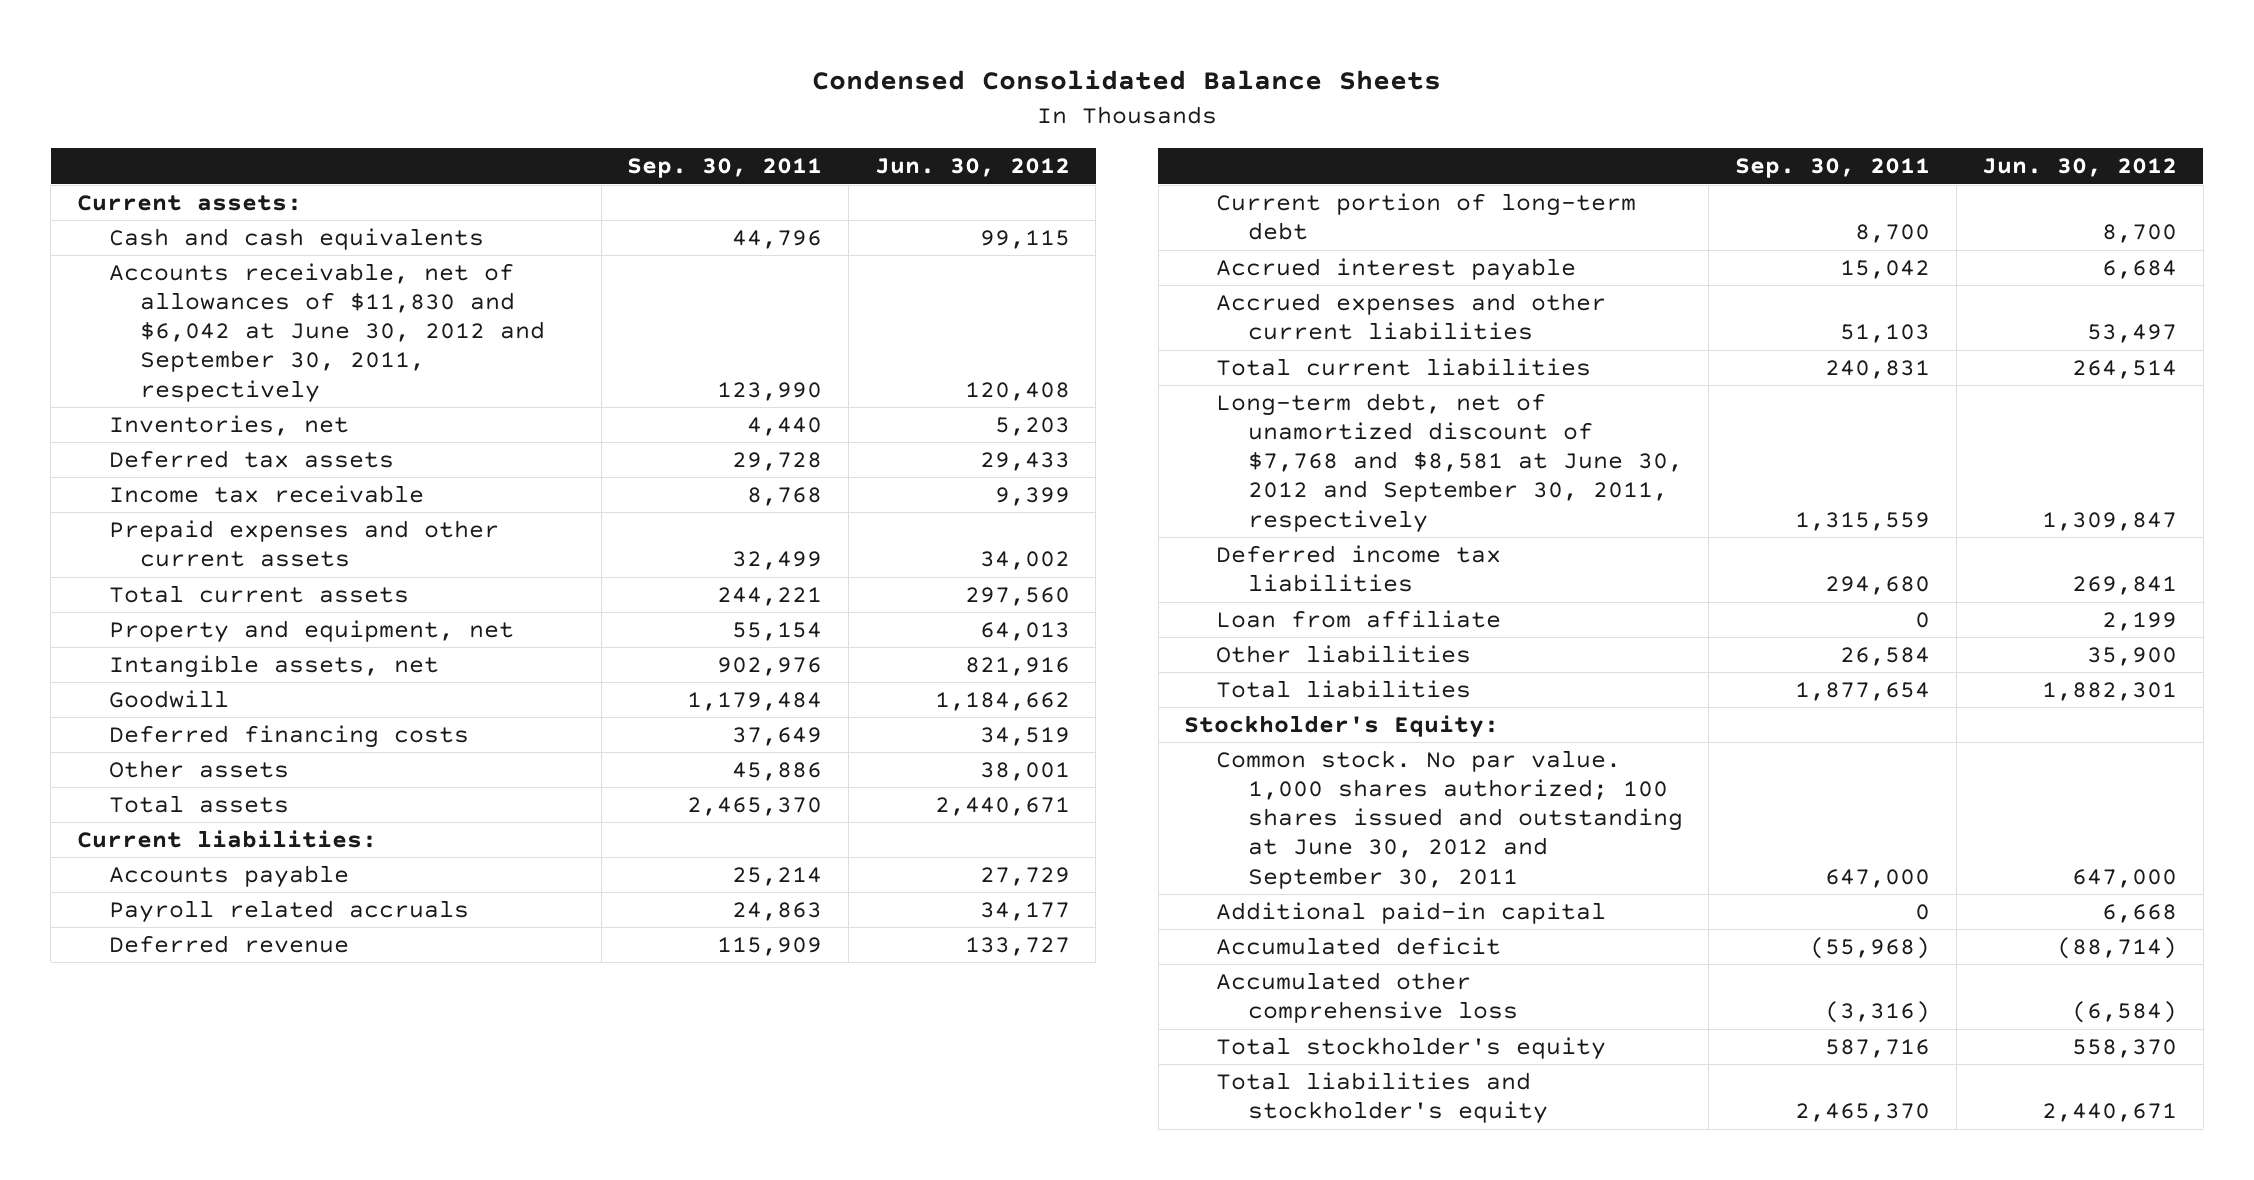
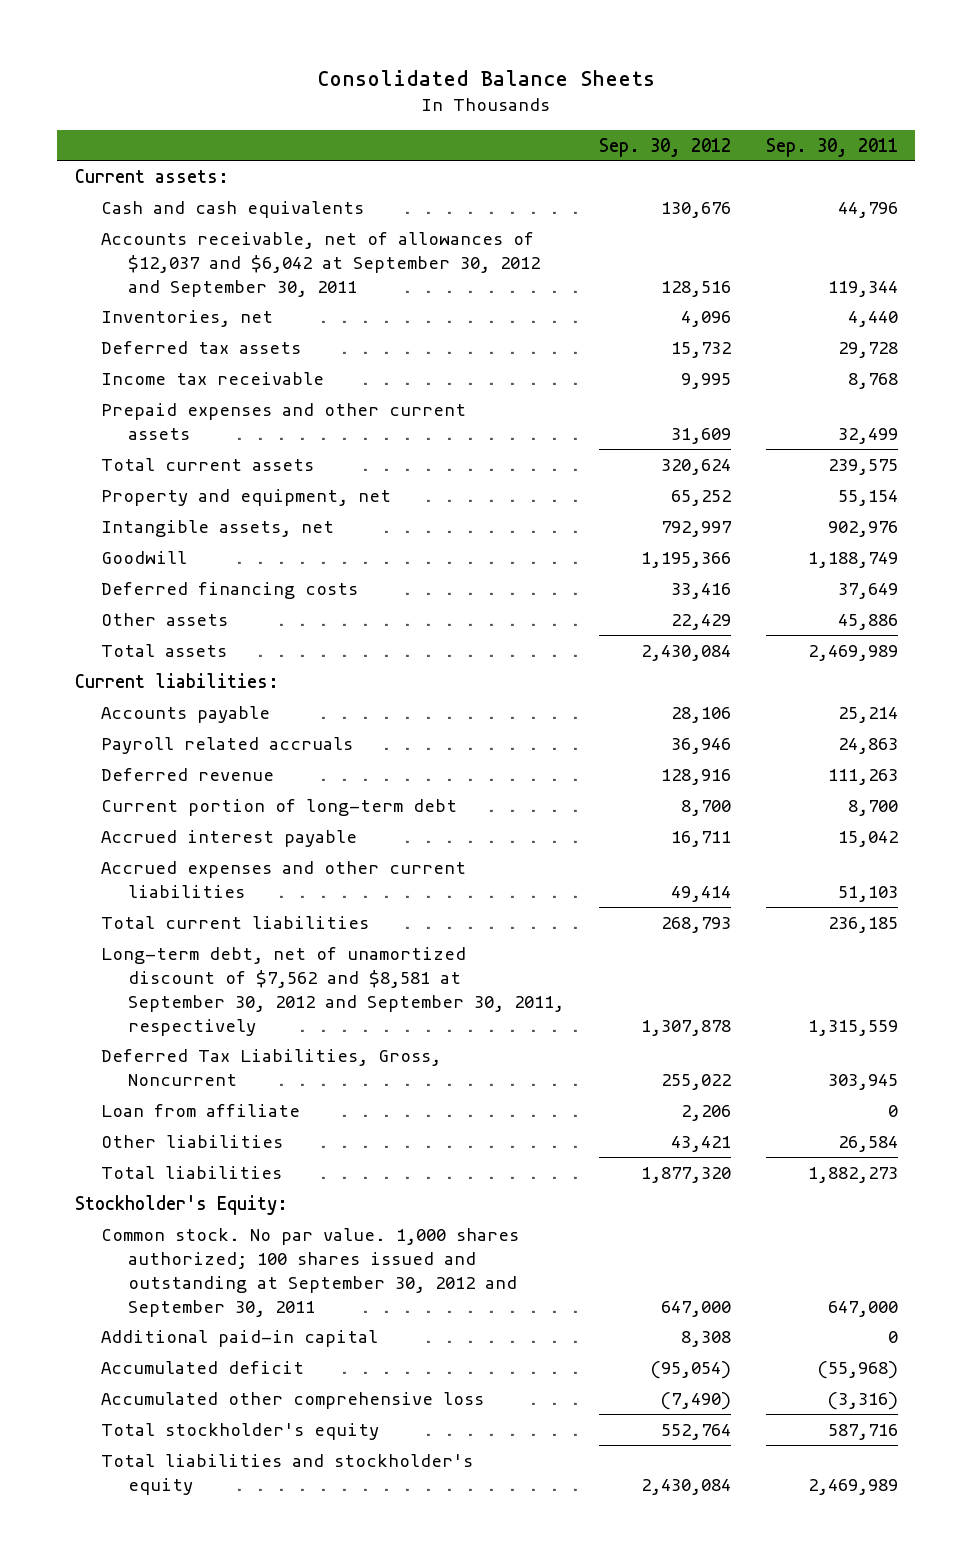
- Condensed Consolidated Balance Sheets
+ Consolidated Balance Sheets
- | Sep. 30, 2011 | Jun. 30, 2012
+ | Sep. 30, 2012 | Sep. 30, 2011
- Accounts receivable, net of allowances of $11,830 and $6,042 at June 30, 2012 and September 30, 2011, respectively | 123,990 | 120,408
+ Accounts receivable, net of allowances of $12,037 and $6,042 at September 30, 2012 and September 30, 2011 | 128,516 | 119,344
- Total current assets | 244,221 | 297,560
+ Total current assets | 320,624 | 239,575
- Goodwill | 1,179,484 | 1,184,662
+ Goodwill | 1,195,366 | 1,188,749
- Total assets | 2,465,370 | 2,440,671
+ Total assets | 2,430,084 | 2,469,989
- Deferred revenue | 115,909 | 133,727
+ Deferred revenue | 128,916 | 111,263
- Total current liabilities | 240,831 | 264,514
- Long-term debt, net of unamortized discount of $7,768 and $8,581 at June 30, 2012 and September 30, 2011, respectively | 1,315,559 | 1,309,847
- Deferred income tax liabilities | 294,680 | 269,841
+ Total current liabilities | 268,793 | 236,185
+ Long-term debt, net of unamortized discount of $7,562 and $8,581 at September 30, 2012 and September 30, 2011, respectively | 1,307,878 | 1,315,559
+ Deferred Tax Liabilities, Gross, Noncurrent | 255,022 | 303,945
- Total liabilities | 1,877,654 | 1,882,301
+ Total liabilities | 1,877,320 | 1,882,273
- Common stock. No par value. 1,000 shares authorized; 100 shares issued and outstanding at June 30, 2012 and September 30, 2011 | 647,000 | 647,000
+ Common stock. No par value. 1,000 shares authorized; 100 shares issued and outstanding at September 30, 2012 and September 30, 2011 | 647,000 | 647,000
- Total liabilities and stockholder's equity | 2,465,370 | 2,440,671
+ Total liabilities and stockholder's equity | 2,430,084 | 2,469,989

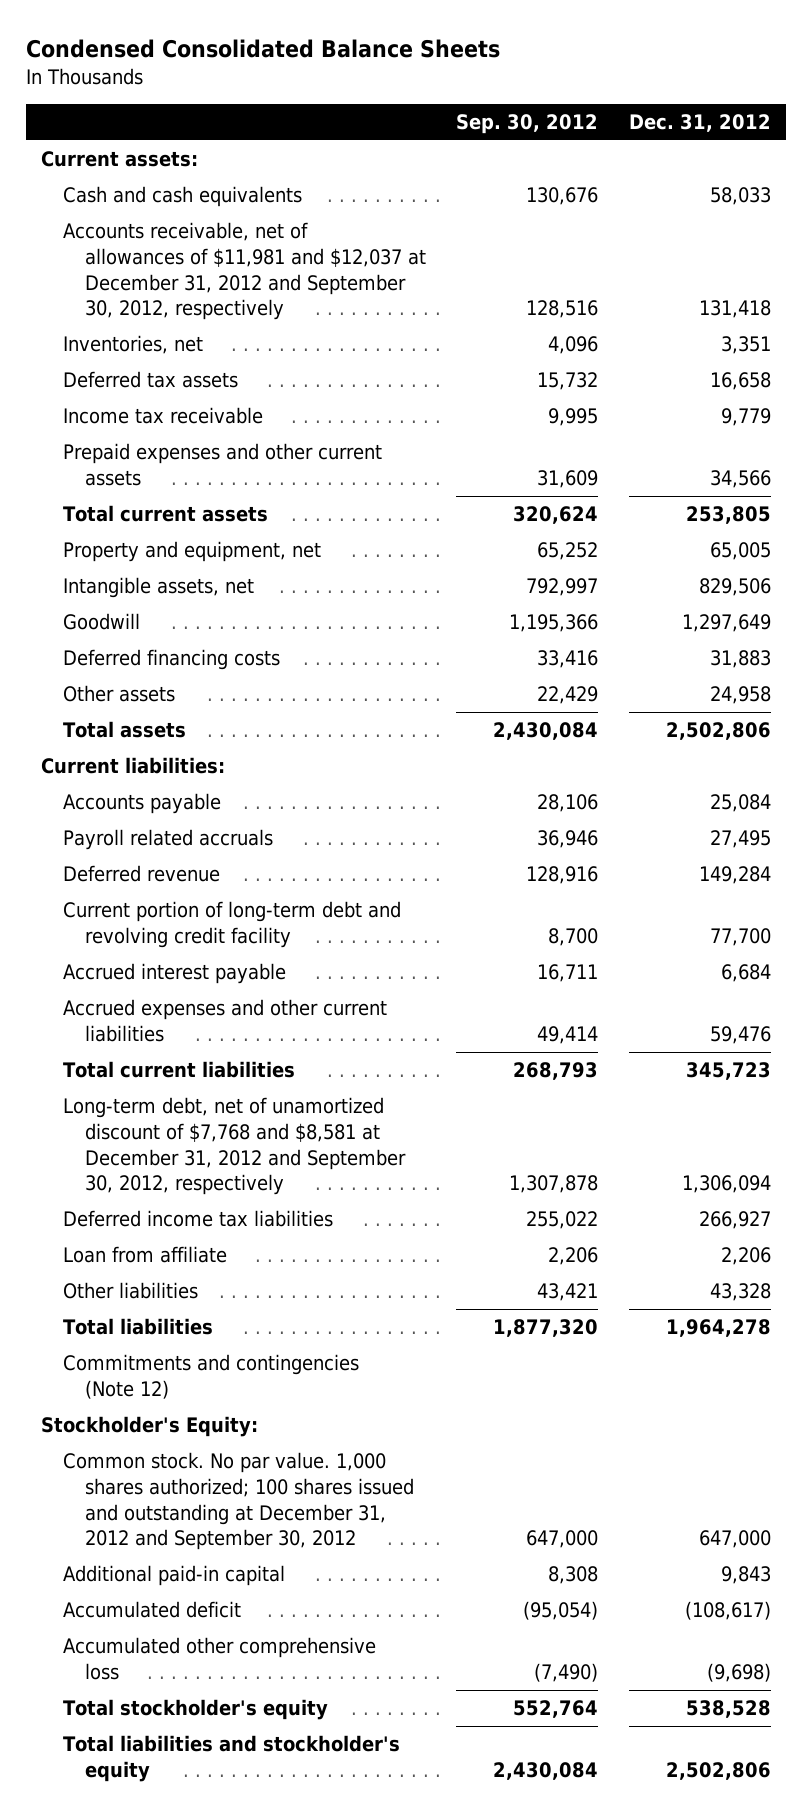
- Consolidated Balance Sheets
+ Condensed Consolidated Balance Sheets
- | Sep. 30, 2012 | Sep. 30, 2011
+ | Sep. 30, 2012 | Dec. 31, 2012
- Accounts receivable, net of allowances of $12,037 and $6,042 at September 30, 2012 and September 30, 2011 | 128,516 | 119,344
+ Accounts receivable, net of allowances of $11,981 and $12,037 at December 31, 2012 and September 30, 2012, respectively | 128,516 | 131,418
- Current portion of long-term debt | 8,700 | 8,700
+ Current portion of long-term debt and revolving credit facility | 8,700 | 77,700
- Long-term debt, net of unamortized discount of $7,562 and $8,581 at September 30, 2012 and September 30, 2011, respectively | 1,307,878 | 1,315,559
- Deferred Tax Liabilities, Gross, Noncurrent | 255,022 | 303,945
+ Long-term debt, net of unamortized discount of $7,768 and $8,581 at December 31, 2012 and September 30, 2012, respectively | 1,307,878 | 1,306,094
+ Deferred income tax liabilities | 255,022 | 266,927
+ Commitments and contingencies (Note 12)
- Common stock. No par value. 1,000 shares authorized; 100 shares issued and outstanding at September 30, 2012 and September 30, 2011 | 647,000 | 647,000
+ Common stock. No par value. 1,000 shares authorized; 100 shares issued and outstanding at December 31, 2012 and September 30, 2012 | 647,000 | 647,000

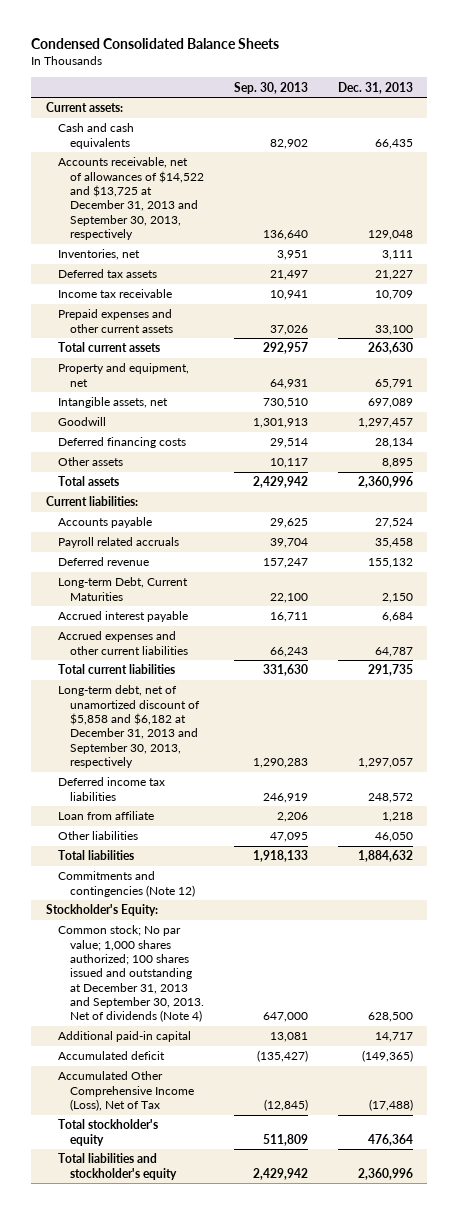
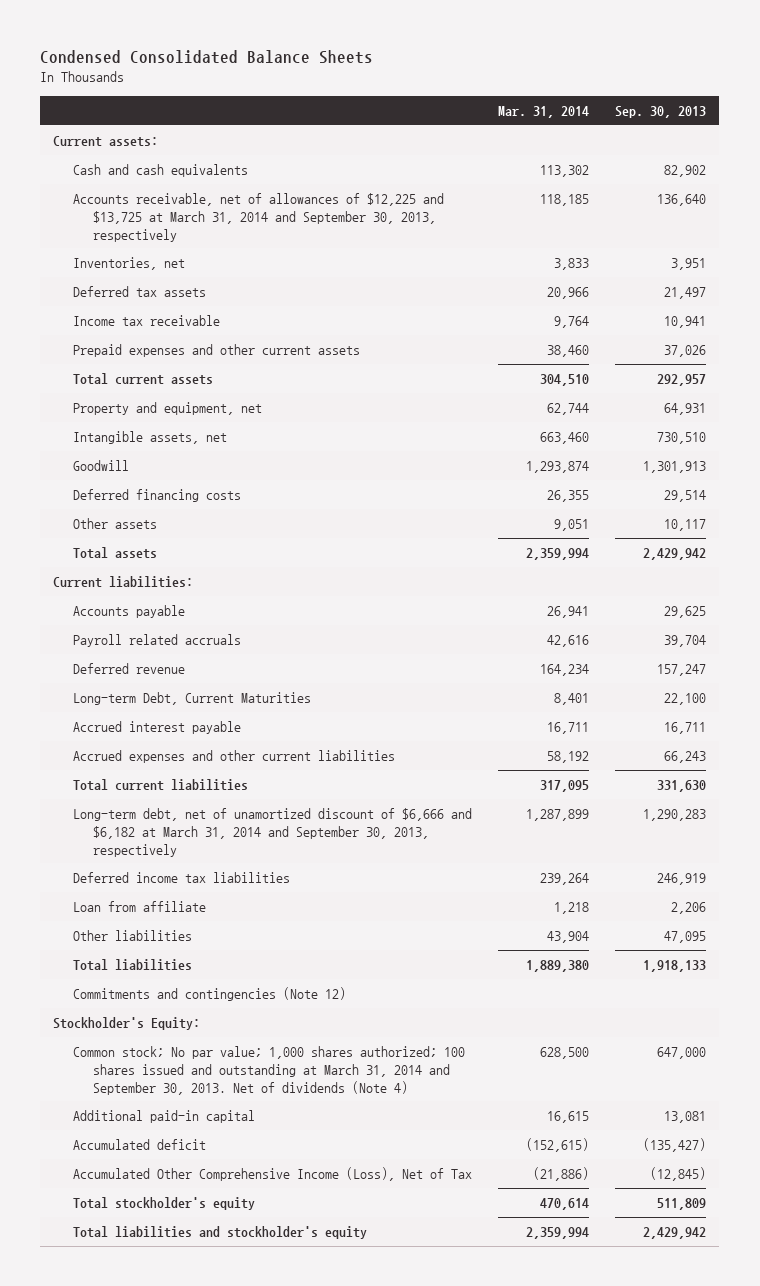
- | Sep. 30, 2013 | Dec. 31, 2013
+ | Mar. 31, 2014 | Sep. 30, 2013
- Accounts receivable, net of allowances of $14,522 and $13,725 at December 31, 2013 and September 30, 2013, respectively | 136,640 | 129,048
+ Accounts receivable, net of allowances of $12,225 and $13,725 at March 31, 2014 and September 30, 2013, respectively | 118,185 | 136,640
- Long-term debt, net of unamortized discount of $5,858 and $6,182 at December 31, 2013 and September 30, 2013, respectively | 1,290,283 | 1,297,057
+ Long-term debt, net of unamortized discount of $6,666 and $6,182 at March 31, 2014 and September 30, 2013, respectively | 1,287,899 | 1,290,283
- Common stock; No par value; 1,000 shares authorized; 100 shares issued and outstanding at December 31, 2013 and September 30, 2013. Net of dividends (Note 4) | 647,000 | 628,500
+ Common stock; No par value; 1,000 shares authorized; 100 shares issued and outstanding at March 31, 2014 and September 30, 2013. Net of dividends (Note 4) | 628,500 | 647,000

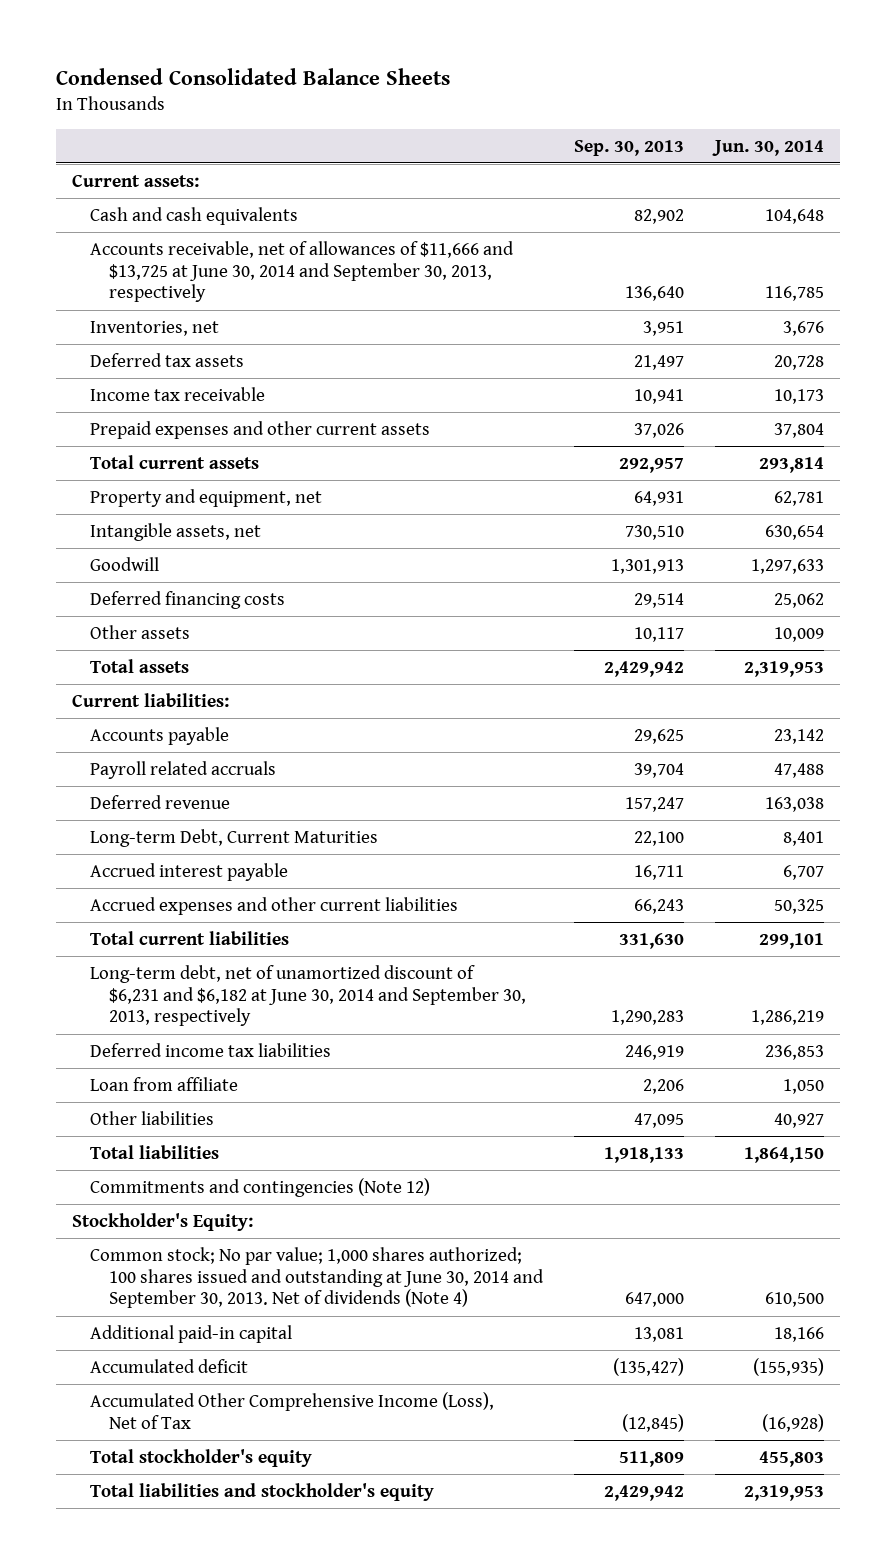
- | Mar. 31, 2014 | Sep. 30, 2013
+ | Sep. 30, 2013 | Jun. 30, 2014
- Accounts receivable, net of allowances of $12,225 and $13,725 at March 31, 2014 and September 30, 2013, respectively | 118,185 | 136,640
+ Accounts receivable, net of allowances of $11,666 and $13,725 at June 30, 2014 and September 30, 2013, respectively | 136,640 | 116,785
- Long-term debt, net of unamortized discount of $6,666 and $6,182 at March 31, 2014 and September 30, 2013, respectively | 1,287,899 | 1,290,283
+ Long-term debt, net of unamortized discount of $6,231 and $6,182 at June 30, 2014 and September 30, 2013, respectively | 1,290,283 | 1,286,219
- Common stock; No par value; 1,000 shares authorized; 100 shares issued and outstanding at March 31, 2014 and September 30, 2013. Net of dividends (Note 4) | 628,500 | 647,000
+ Common stock; No par value; 1,000 shares authorized; 100 shares issued and outstanding at June 30, 2014 and September 30, 2013. Net of dividends (Note 4) | 647,000 | 610,500

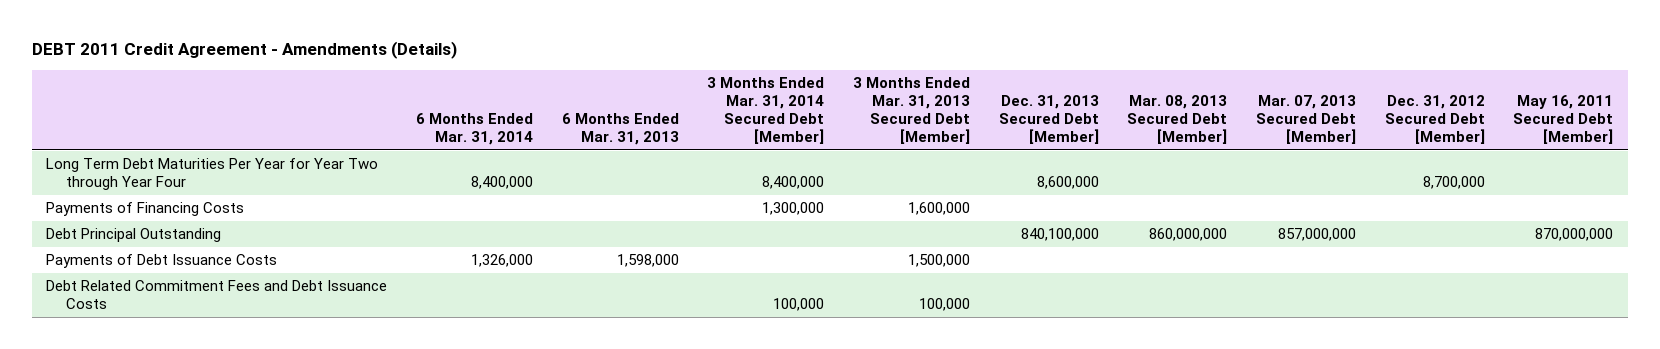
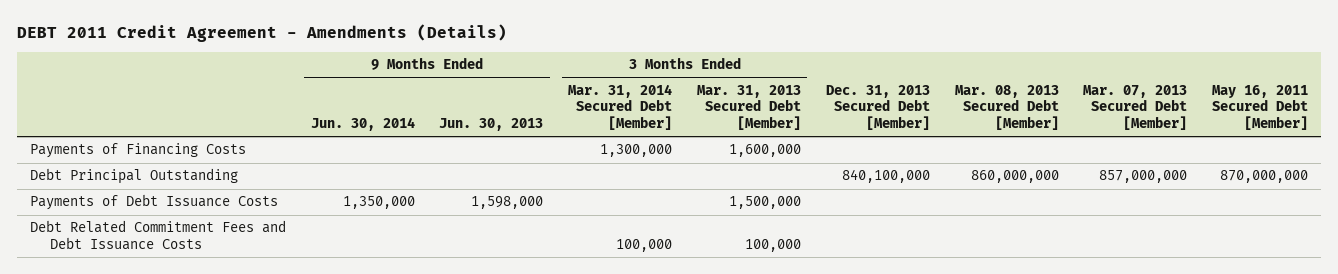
- | 6 Months Ended Mar. 31, 2014 | 6 Months Ended Mar. 31, 2013 | 3 Months Ended Mar. 31, 2014 Secured Debt [Member] | 3 Months Ended Mar. 31, 2013 Secured Debt [Member] | Dec. 31, 2013 Secured Debt [Member] | Mar. 08, 2013 Secured Debt [Member] | Mar. 07, 2013 Secured Debt [Member] | Dec. 31, 2012 Secured Debt [Member] | May 16, 2011 Secured Debt [Member]
+ | 9 Months Ended Jun. 30, 2014 | 9 Months Ended Jun. 30, 2013 | 3 Months Ended Mar. 31, 2014 Secured Debt [Member] | 3 Months Ended Mar. 31, 2013 Secured Debt [Member] | Dec. 31, 2013 Secured Debt [Member] | Mar. 08, 2013 Secured Debt [Member] | Mar. 07, 2013 Secured Debt [Member] | May 16, 2011 Secured Debt [Member]
- Long Term Debt Maturities Per Year for Year Two through Year Four | 8,400,000 | | 8,400,000 | | 8,600,000 | | | 8,700,000 |

